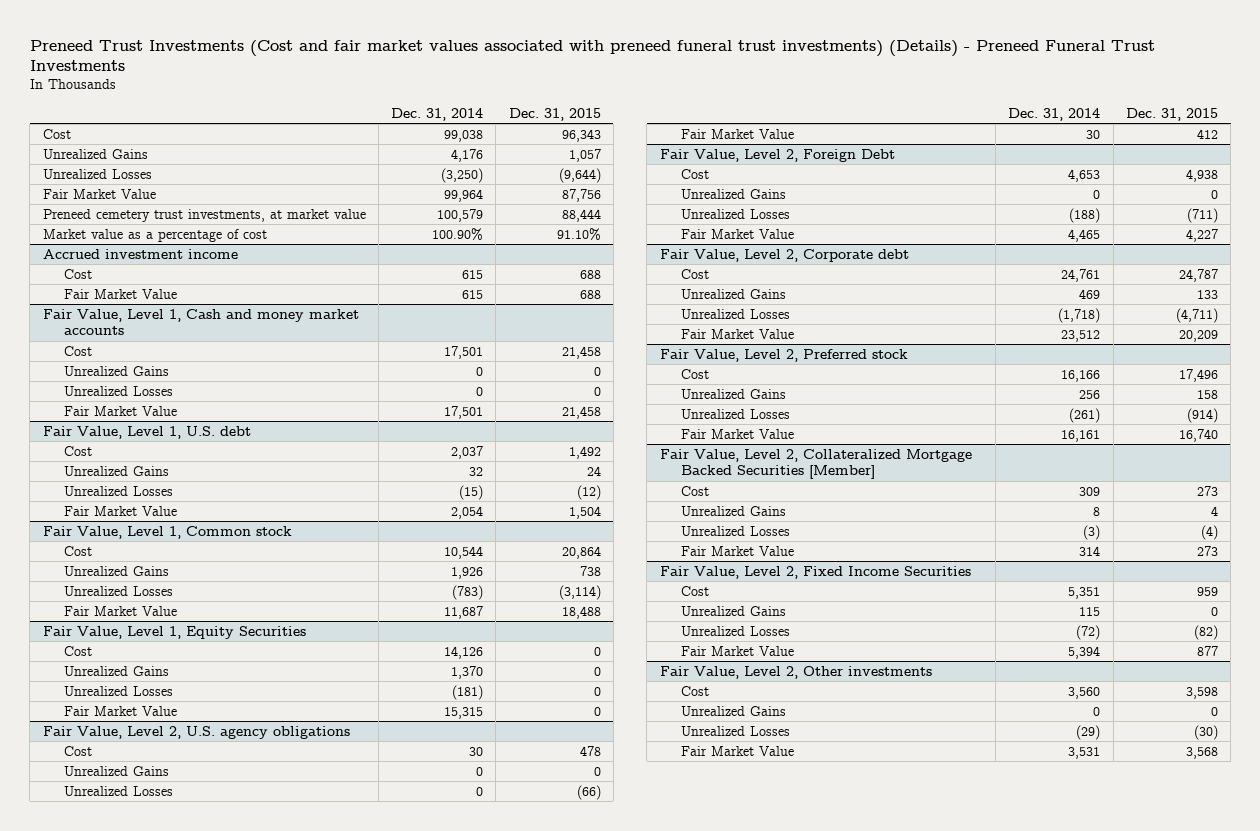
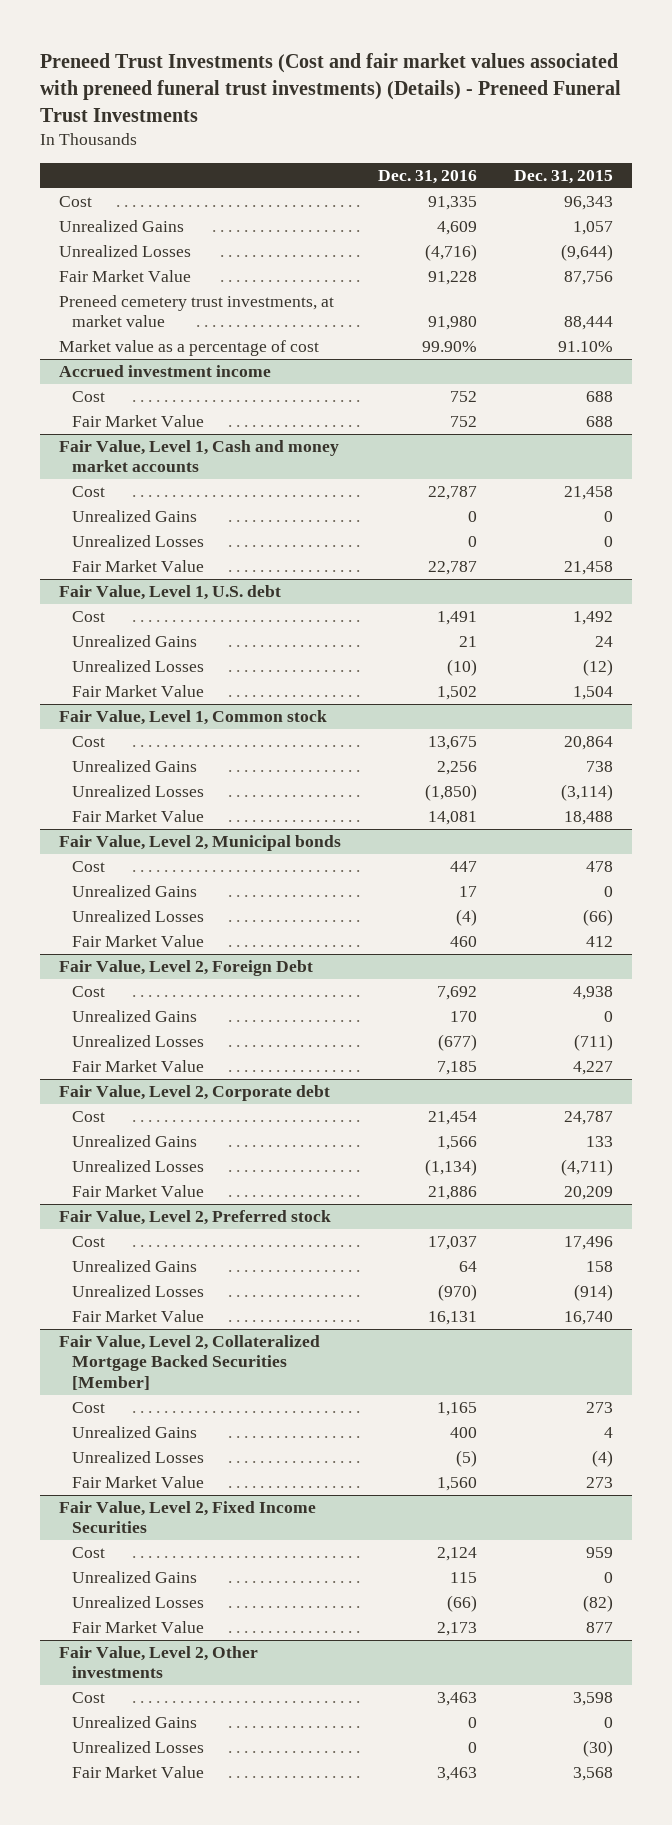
- | Dec. 31, 2014 | Dec. 31, 2015
+ | Dec. 31, 2016 | Dec. 31, 2015
- Fair Value, Level 1, Equity Securities
- Cost | 14,126 | 0
- Unrealized Gains | 1,370 | 0
- Unrealized Losses | (181) | 0
- Fair Market Value | 15,315 | 0
- Fair Value, Level 2, U.S. agency obligations
+ Fair Value, Level 2, Municipal bonds

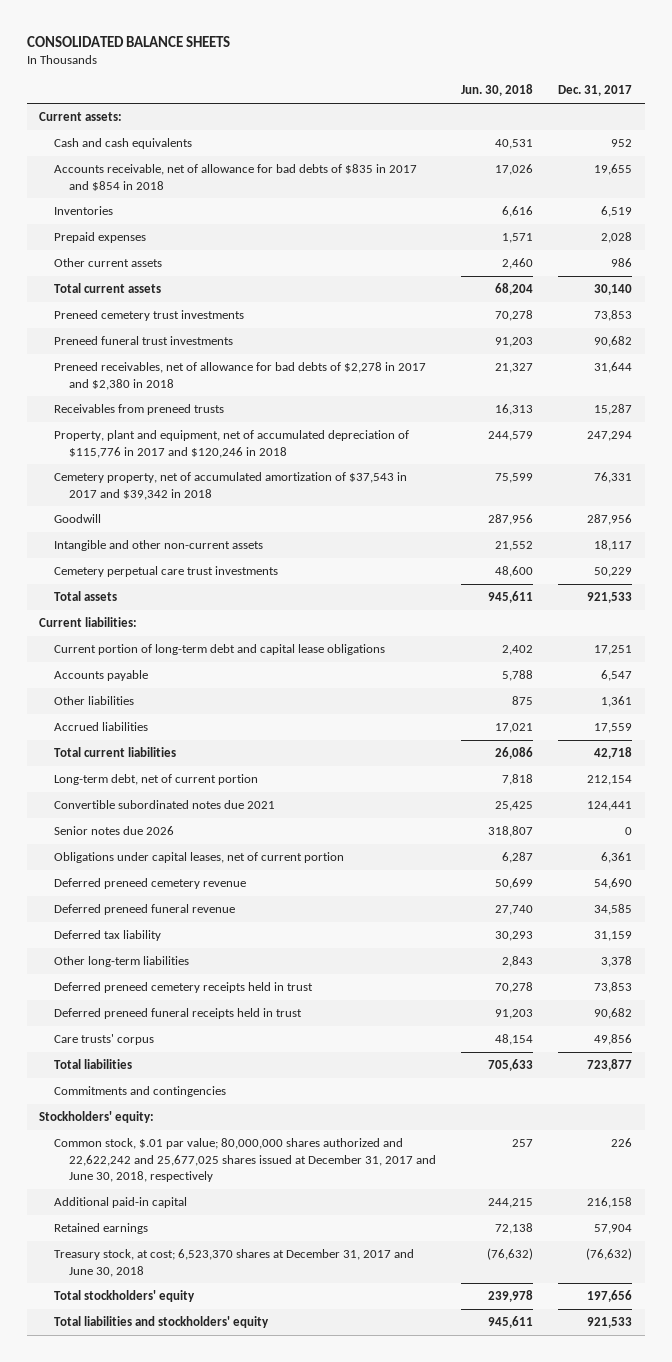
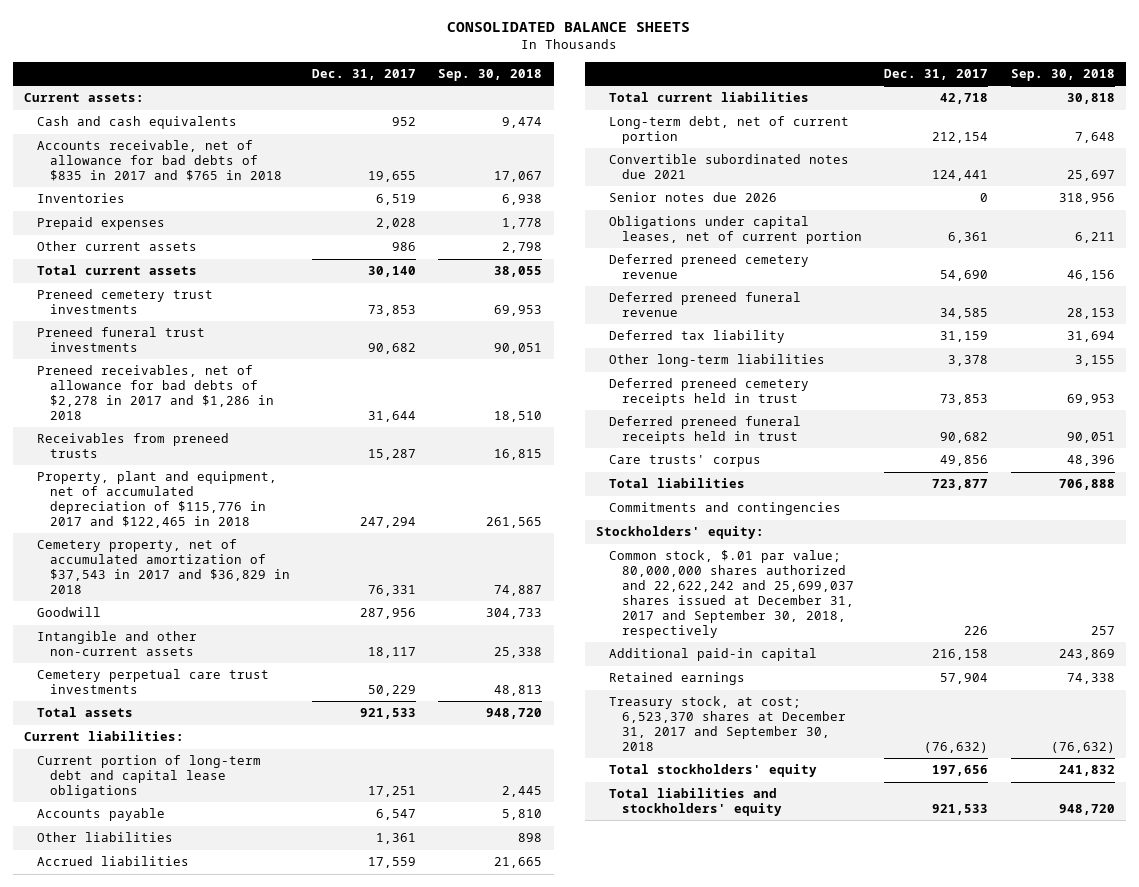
- | Jun. 30, 2018 | Dec. 31, 2017
+ | Dec. 31, 2017 | Sep. 30, 2018
- Accounts receivable, net of allowance for bad debts of $835 in 2017 and $854 in 2018 | 17,026 | 19,655
+ Accounts receivable, net of allowance for bad debts of $835 in 2017 and $765 in 2018 | 19,655 | 17,067
- Preneed receivables, net of allowance for bad debts of $2,278 in 2017 and $2,380 in 2018 | 21,327 | 31,644
+ Preneed receivables, net of allowance for bad debts of $2,278 in 2017 and $1,286 in 2018 | 31,644 | 18,510
- Property, plant and equipment, net of accumulated depreciation of $115,776 in 2017 and $120,246 in 2018 | 244,579 | 247,294
- Cemetery property, net of accumulated amortization of $37,543 in 2017 and $39,342 in 2018 | 75,599 | 76,331
+ Property, plant and equipment, net of accumulated depreciation of $115,776 in 2017 and $122,465 in 2018 | 247,294 | 261,565
+ Cemetery property, net of accumulated amortization of $37,543 in 2017 and $36,829 in 2018 | 76,331 | 74,887
- Common stock, $.01 par value; 80,000,000 shares authorized and 22,622,242 and 25,677,025 shares issued at December 31, 2017 and June 30, 2018, respectively | 257 | 226
+ Common stock, $.01 par value; 80,000,000 shares authorized and 22,622,242 and 25,699,037 shares issued at December 31, 2017 and September 30, 2018, respectively | 226 | 257
- Treasury stock, at cost; 6,523,370 shares at December 31, 2017 and June 30, 2018 | (76,632) | (76,632)
+ Treasury stock, at cost; 6,523,370 shares at December 31, 2017 and September 30, 2018 | (76,632) | (76,632)

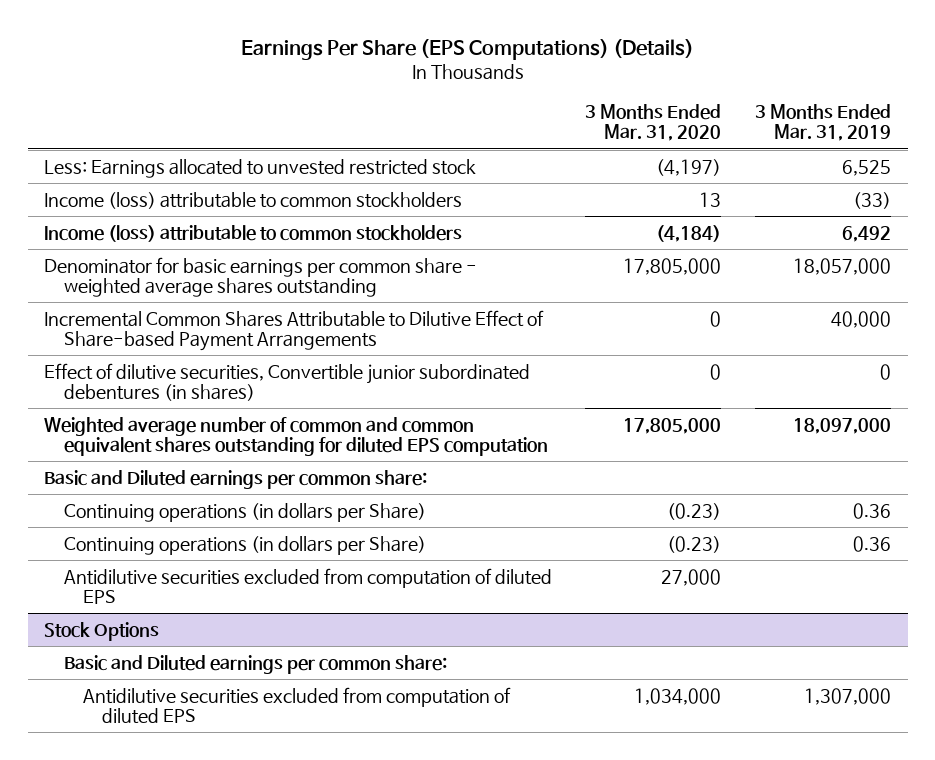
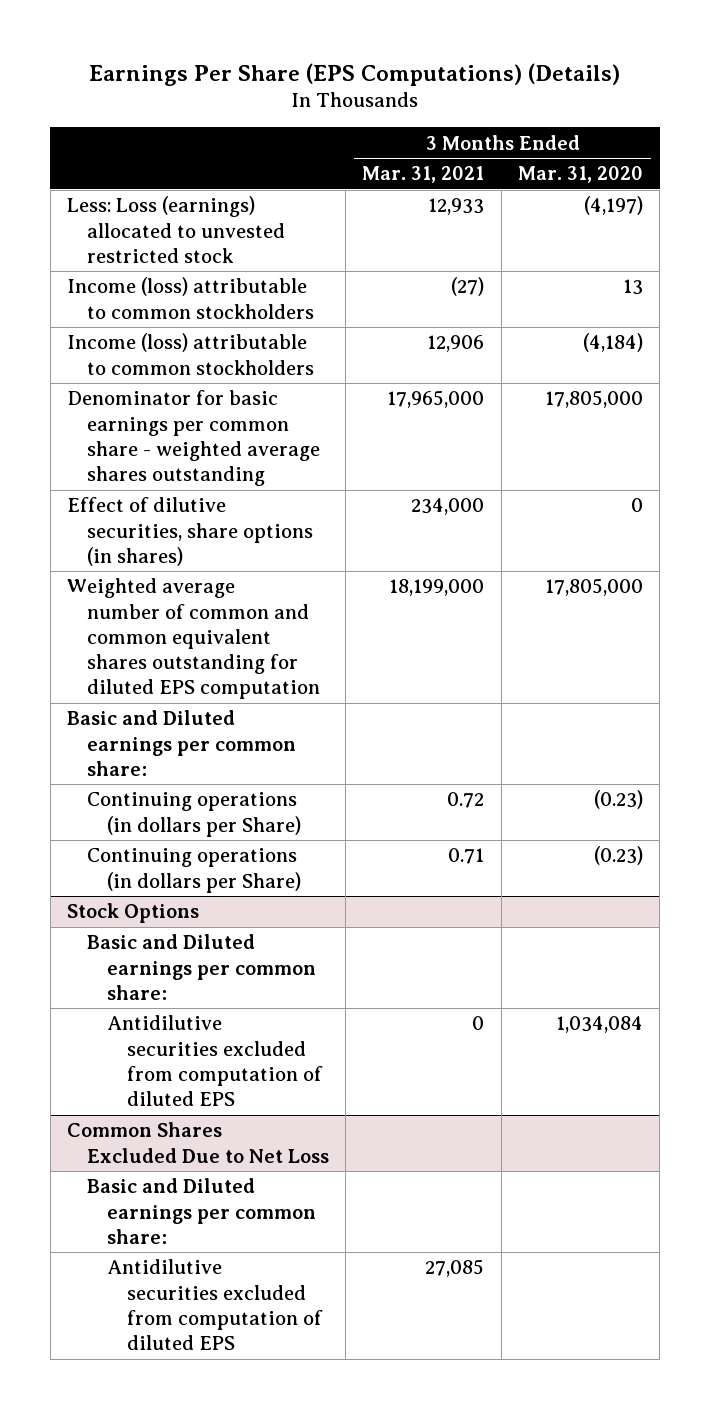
- | 3 Months Ended Mar. 31, 2020 | 3 Months Ended Mar. 31, 2019
+ | 3 Months Ended Mar. 31, 2021 | 3 Months Ended Mar. 31, 2020
- Less: Earnings allocated to unvested restricted stock | (4,197) | 6,525
+ Less: Loss (earnings) allocated to unvested restricted stock | 12,933 | (4,197)
- Incremental Common Shares Attributable to Dilutive Effect of Share-based Payment Arrangements | 0 | 40,000
- Effect of dilutive securities, Convertible junior subordinated debentures (in shares) | 0 | 0
+ Effect of dilutive securities, share options (in shares) | 234,000 | 0
- Antidilutive securities excluded from computation of diluted EPS | 27,000 |
@ Stock Options
- Antidilutive securities excluded from computation of diluted EPS | 1,034,000 | 1,307,000
+ Antidilutive securities excluded from computation of diluted EPS | 0 | 1,034,084
+ Common Shares Excluded Due to Net Loss
+ Basic and Diluted earnings per common share:
+ Antidilutive securities excluded from computation of diluted EPS | 27,085 |

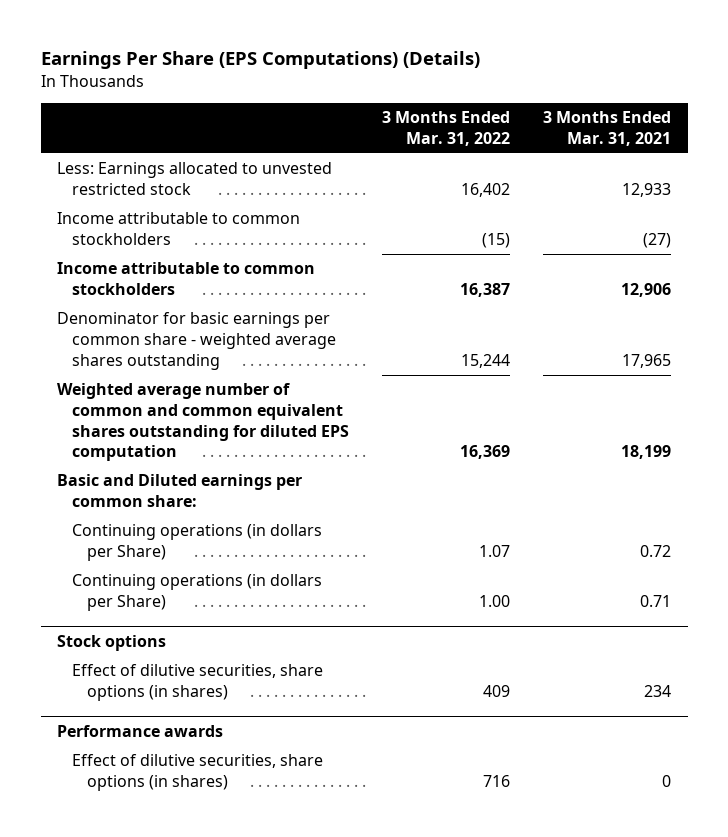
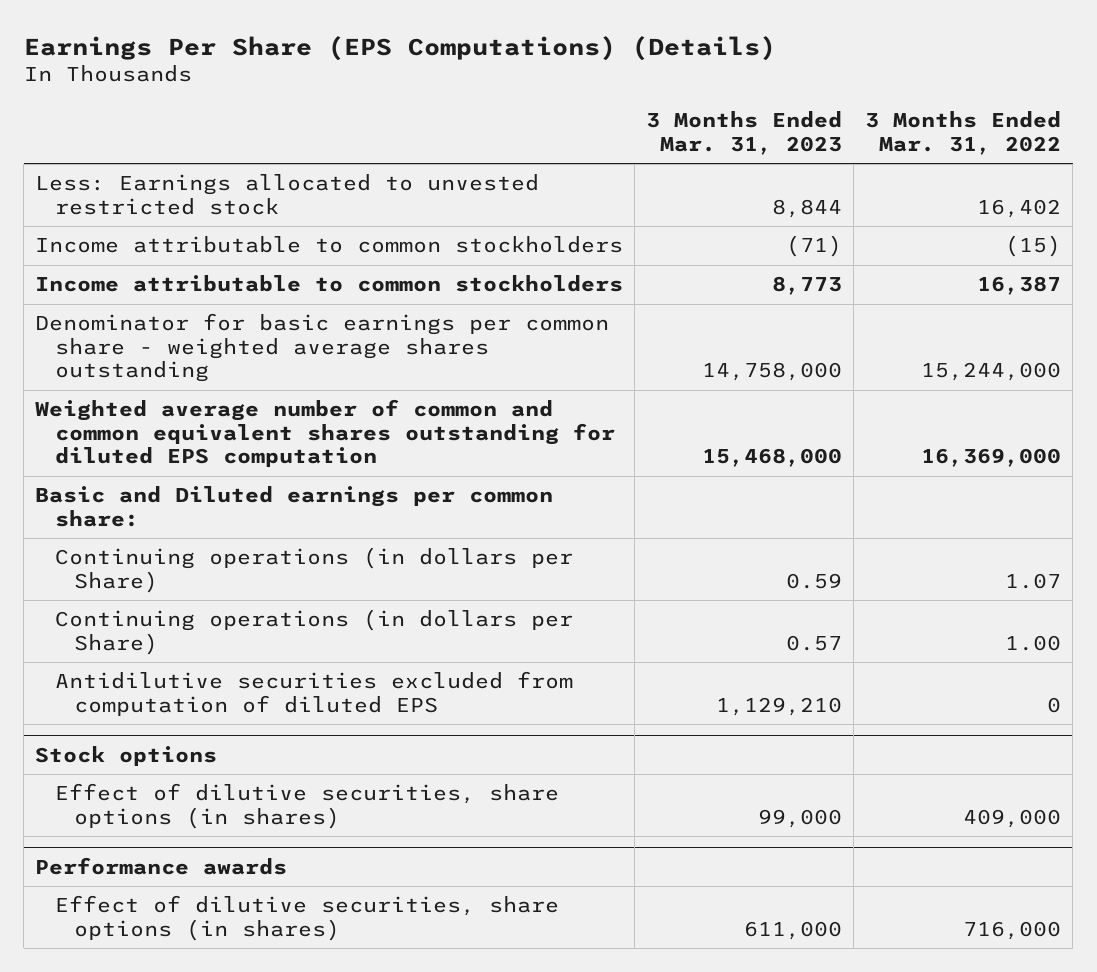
- | 3 Months Ended Mar. 31, 2022 | 3 Months Ended Mar. 31, 2021
+ | 3 Months Ended Mar. 31, 2023 | 3 Months Ended Mar. 31, 2022
- Denominator for basic earnings per common share - weighted average shares outstanding | 15,244 | 17,965
- Weighted average number of common and common equivalent shares outstanding for diluted EPS computation | 16,369 | 18,199
+ Denominator for basic earnings per common share - weighted average shares outstanding | 14,758,000 | 15,244,000
+ Weighted average number of common and common equivalent shares outstanding for diluted EPS computation | 15,468,000 | 16,369,000
+ Antidilutive securities excluded from computation of diluted EPS | 1,129,210 | 0
@ Stock options
- Effect of dilutive securities, share options (in shares) | 409 | 234
+ Effect of dilutive securities, share options (in shares) | 99,000 | 409,000
@ Performance awards
- Effect of dilutive securities, share options (in shares) | 716 | 0
+ Effect of dilutive securities, share options (in shares) | 611,000 | 716,000

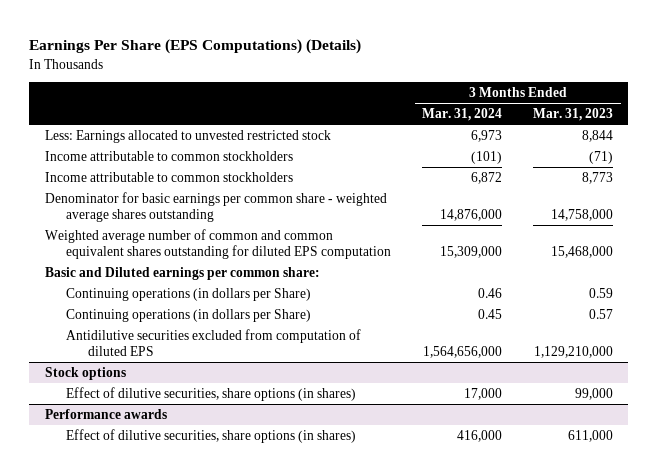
- | 3 Months Ended Mar. 31, 2023 | 3 Months Ended Mar. 31, 2022
+ | 3 Months Ended Mar. 31, 2024 | 3 Months Ended Mar. 31, 2023
- Antidilutive securities excluded from computation of diluted EPS | 1,129,210 | 0
+ Antidilutive securities excluded from computation of diluted EPS | 1,564,656,000 | 1,129,210,000

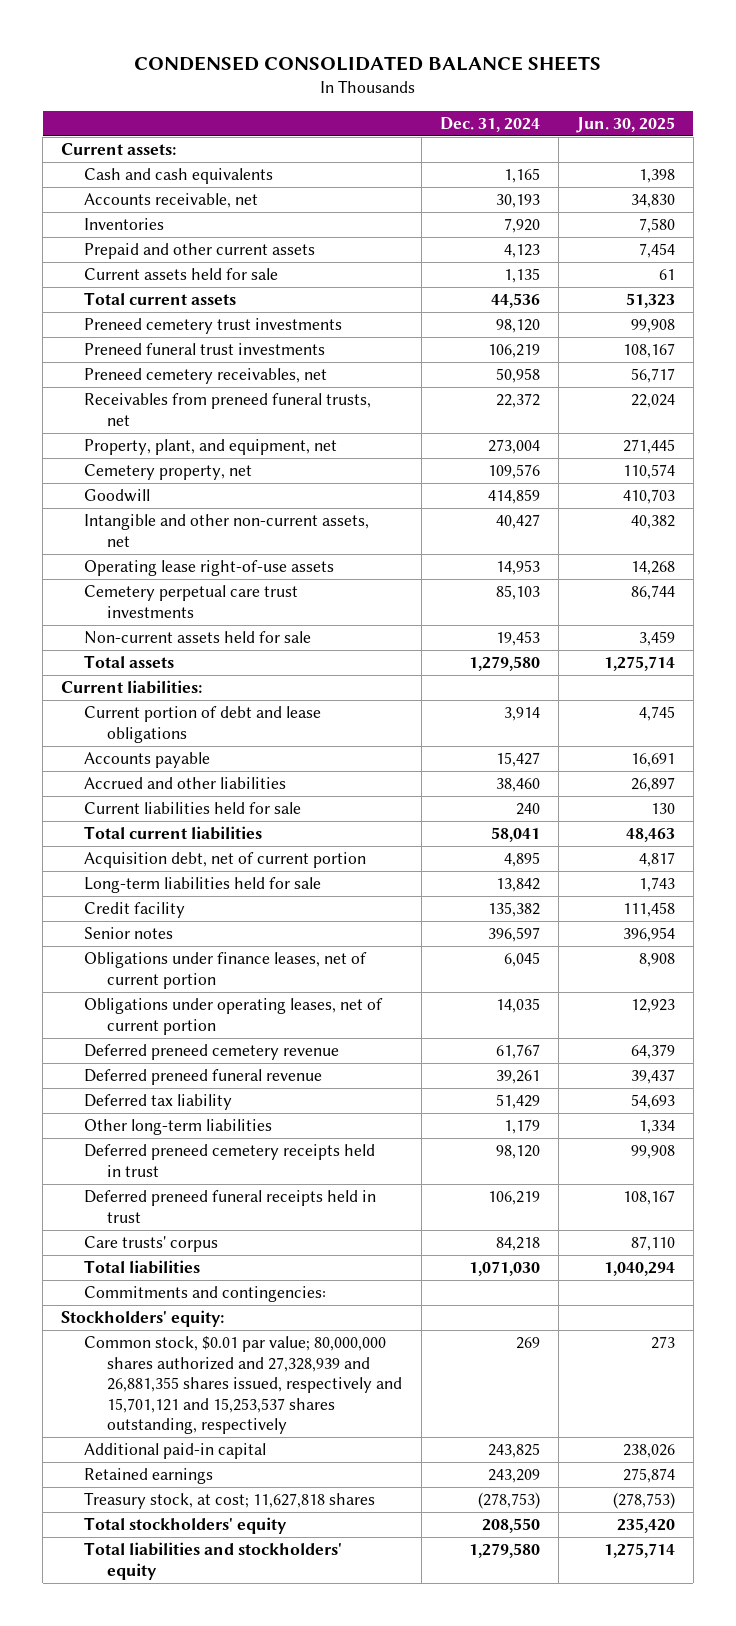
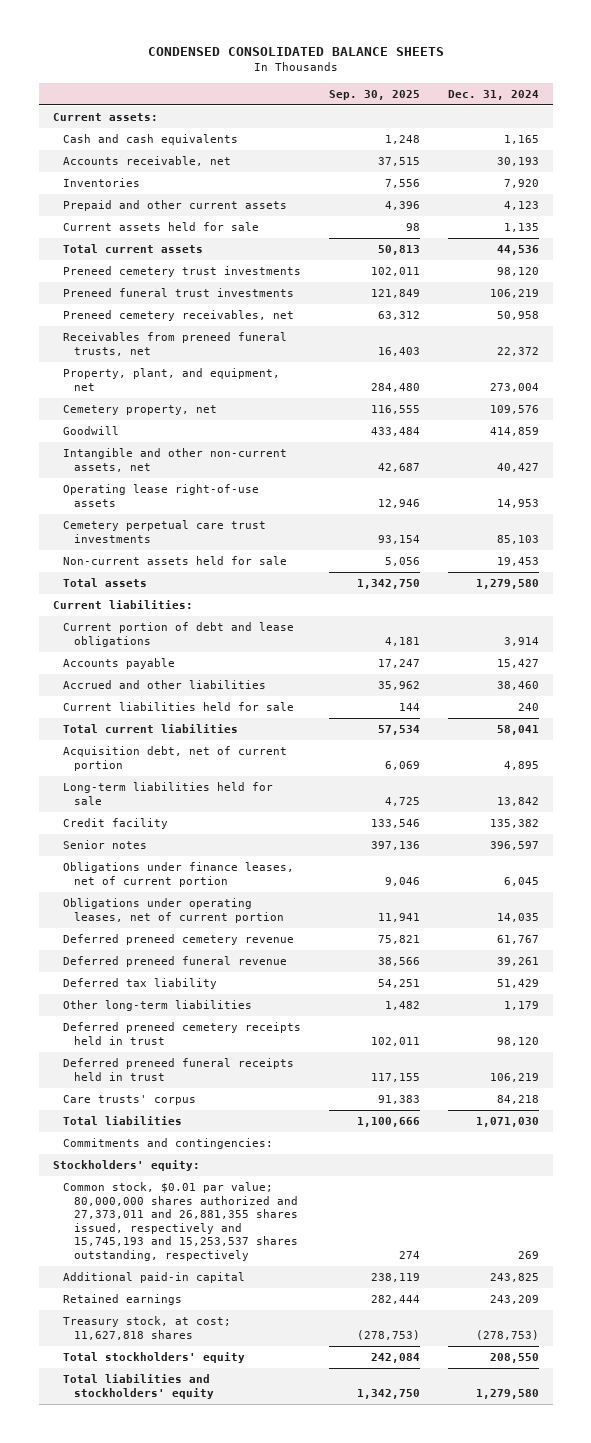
- | Dec. 31, 2024 | Jun. 30, 2025
+ | Sep. 30, 2025 | Dec. 31, 2024
- Common stock, $0.01 par value; 80,000,000 shares authorized and 27,328,939 and 26,881,355 shares issued, respectively and 15,701,121 and 15,253,537 shares outstanding, respectively | 269 | 273
+ Common stock, $0.01 par value; 80,000,000 shares authorized and 27,373,011 and 26,881,355 shares issued, respectively and 15,745,193 and 15,253,537 shares outstanding, respectively | 274 | 269

